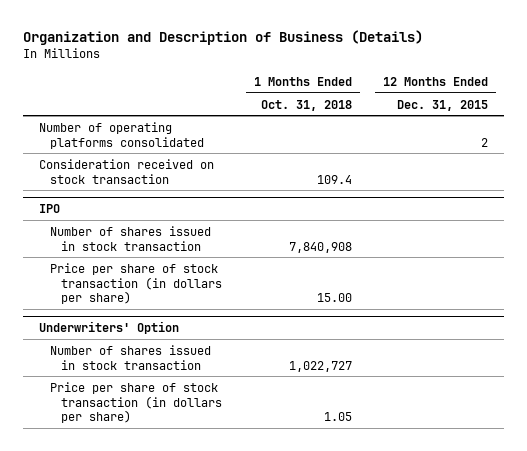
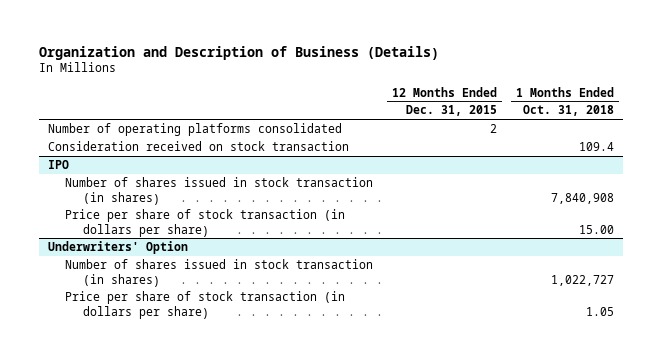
- | 1 Months Ended Oct. 31, 2018 | 12 Months Ended Dec. 31, 2015
+ | 12 Months Ended Dec. 31, 2015 | 1 Months Ended Oct. 31, 2018
@ IPO
- Number of shares issued in stock transaction | 7,840,908 |
+ Number of shares issued in stock transaction (in shares) | | 7,840,908
@ Underwriters' Option
- Number of shares issued in stock transaction | 1,022,727 |
+ Number of shares issued in stock transaction (in shares) | | 1,022,727

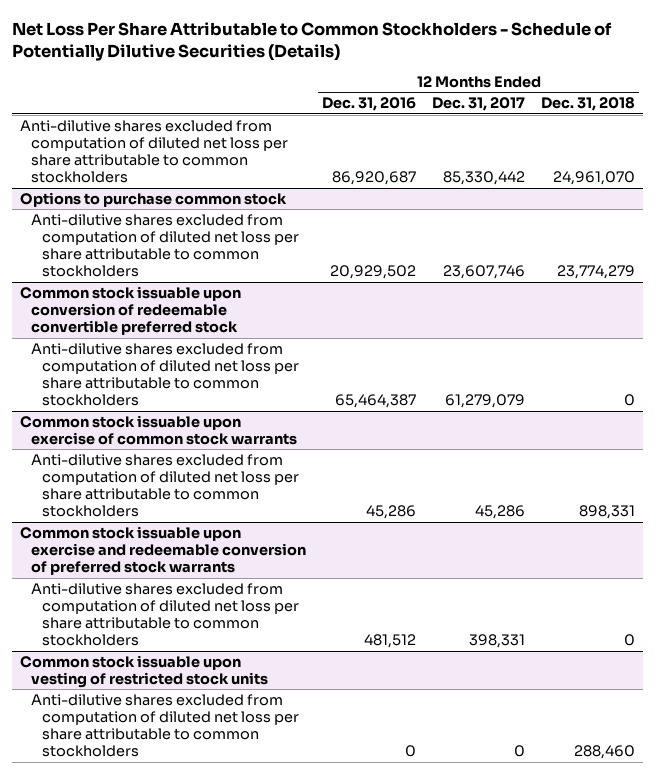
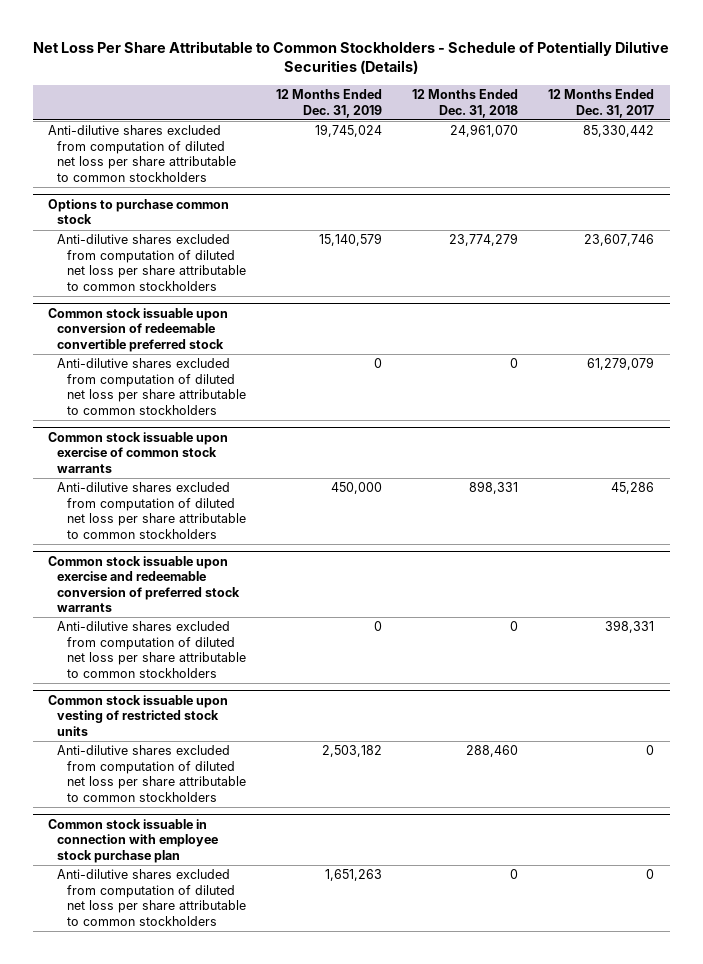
- | 12 Months Ended Dec. 31, 2016 | 12 Months Ended Dec. 31, 2017 | 12 Months Ended Dec. 31, 2018
+ | 12 Months Ended Dec. 31, 2019 | 12 Months Ended Dec. 31, 2018 | 12 Months Ended Dec. 31, 2017
+ Common stock issuable in connection with employee stock purchase plan
+ Anti-dilutive shares excluded from computation of diluted net loss per share attributable to common stockholders | 1,651,263 | 0 | 0

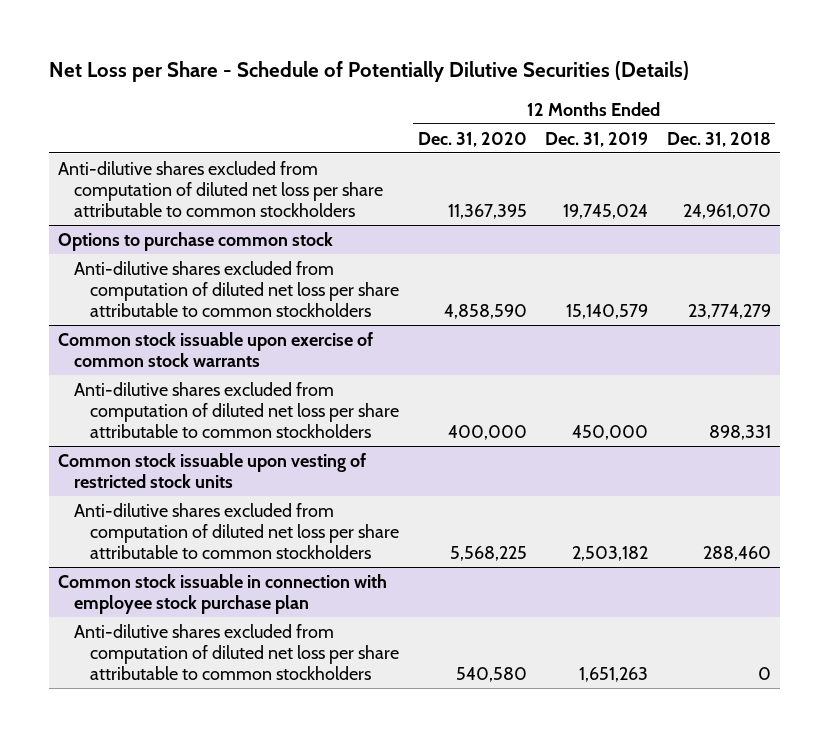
- Net Loss Per Share Attributable to Common Stockholders - Schedule of Potentially Dilutive Securities (Details)
+ Net Loss per Share - Schedule of Potentially Dilutive Securities (Details)
- | 12 Months Ended Dec. 31, 2019 | 12 Months Ended Dec. 31, 2018 | 12 Months Ended Dec. 31, 2017
+ | 12 Months Ended Dec. 31, 2020 | 12 Months Ended Dec. 31, 2019 | 12 Months Ended Dec. 31, 2018
- Common stock issuable upon conversion of redeemable convertible preferred stock
- Anti-dilutive shares excluded from computation of diluted net loss per share attributable to common stockholders | 0 | 0 | 61,279,079
- Common stock issuable upon exercise and redeemable conversion of preferred stock warrants
- Anti-dilutive shares excluded from computation of diluted net loss per share attributable to common stockholders | 0 | 0 | 398,331

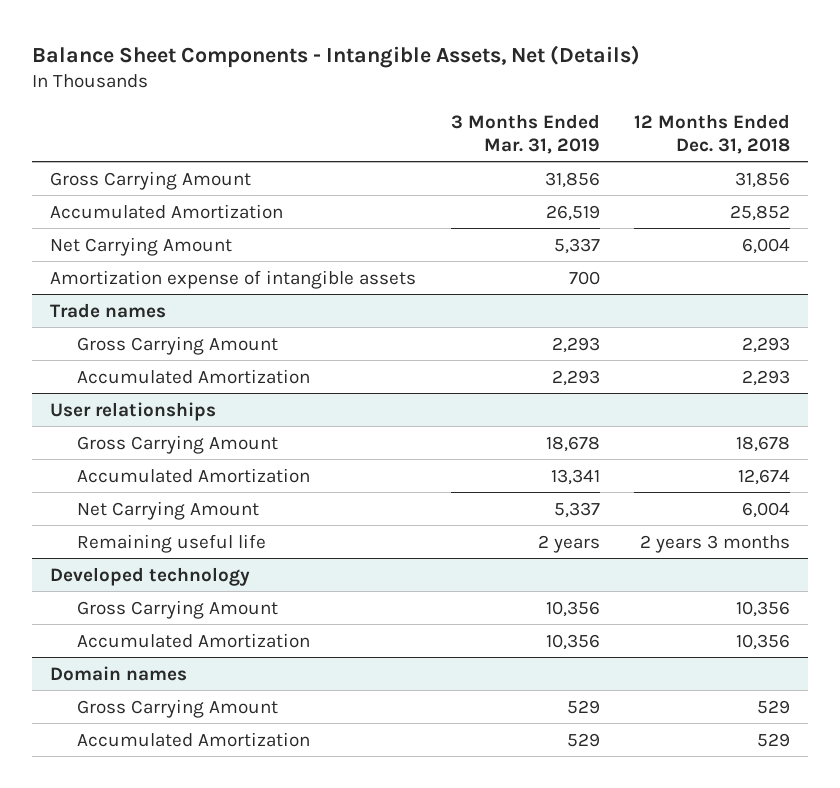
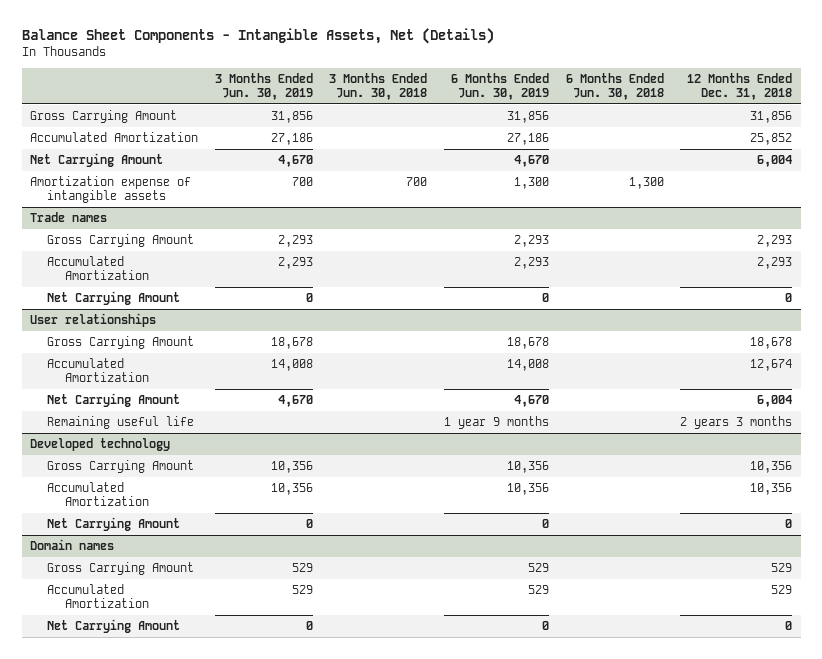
- | 3 Months Ended Mar. 31, 2019 | 12 Months Ended Dec. 31, 2018
+ | 3 Months Ended Jun. 30, 2019 | 3 Months Ended Jun. 30, 2018 | 6 Months Ended Jun. 30, 2019 | 6 Months Ended Jun. 30, 2018 | 12 Months Ended Dec. 31, 2018
@ Trade names
+ Net Carrying Amount | 0 | | 0 | | 0
@ Developed technology
+ Net Carrying Amount | 0 | | 0 | | 0
@ Domain names
+ Net Carrying Amount | 0 | | 0 | | 0

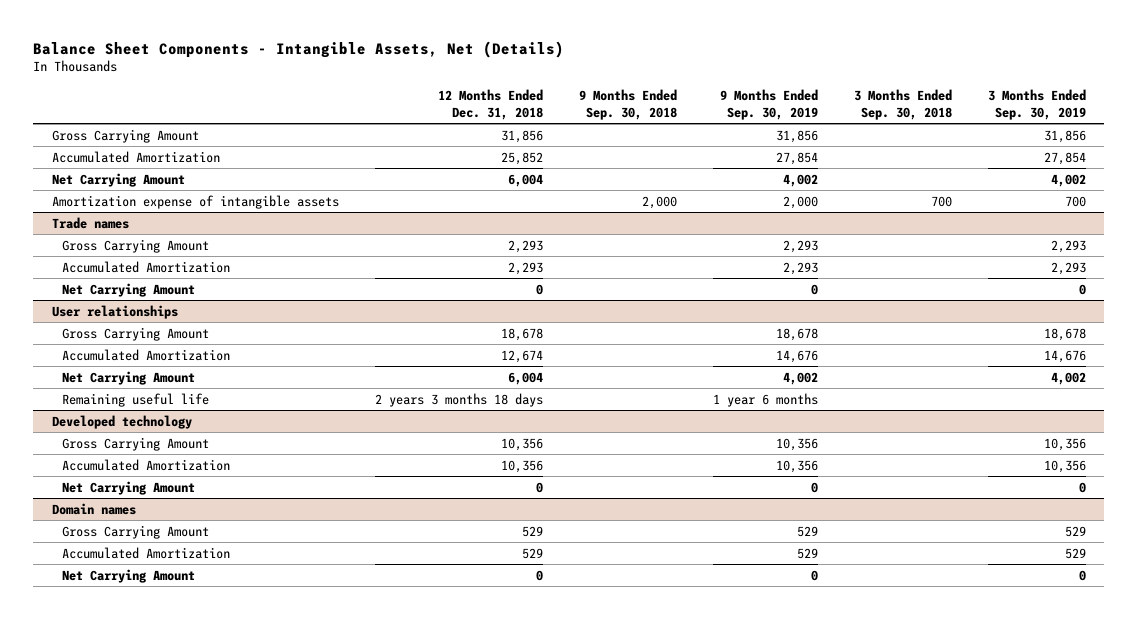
- | 3 Months Ended Jun. 30, 2019 | 3 Months Ended Jun. 30, 2018 | 6 Months Ended Jun. 30, 2019 | 6 Months Ended Jun. 30, 2018 | 12 Months Ended Dec. 31, 2018
+ | 12 Months Ended Dec. 31, 2018 | 9 Months Ended Sep. 30, 2018 | 9 Months Ended Sep. 30, 2019 | 3 Months Ended Sep. 30, 2018 | 3 Months Ended Sep. 30, 2019
@ User relationships
- Remaining useful life | | | 1 year 9 months | | 2 years 3 months
+ Remaining useful life | 2 years 3 months 18 days | | 1 year 6 months | |

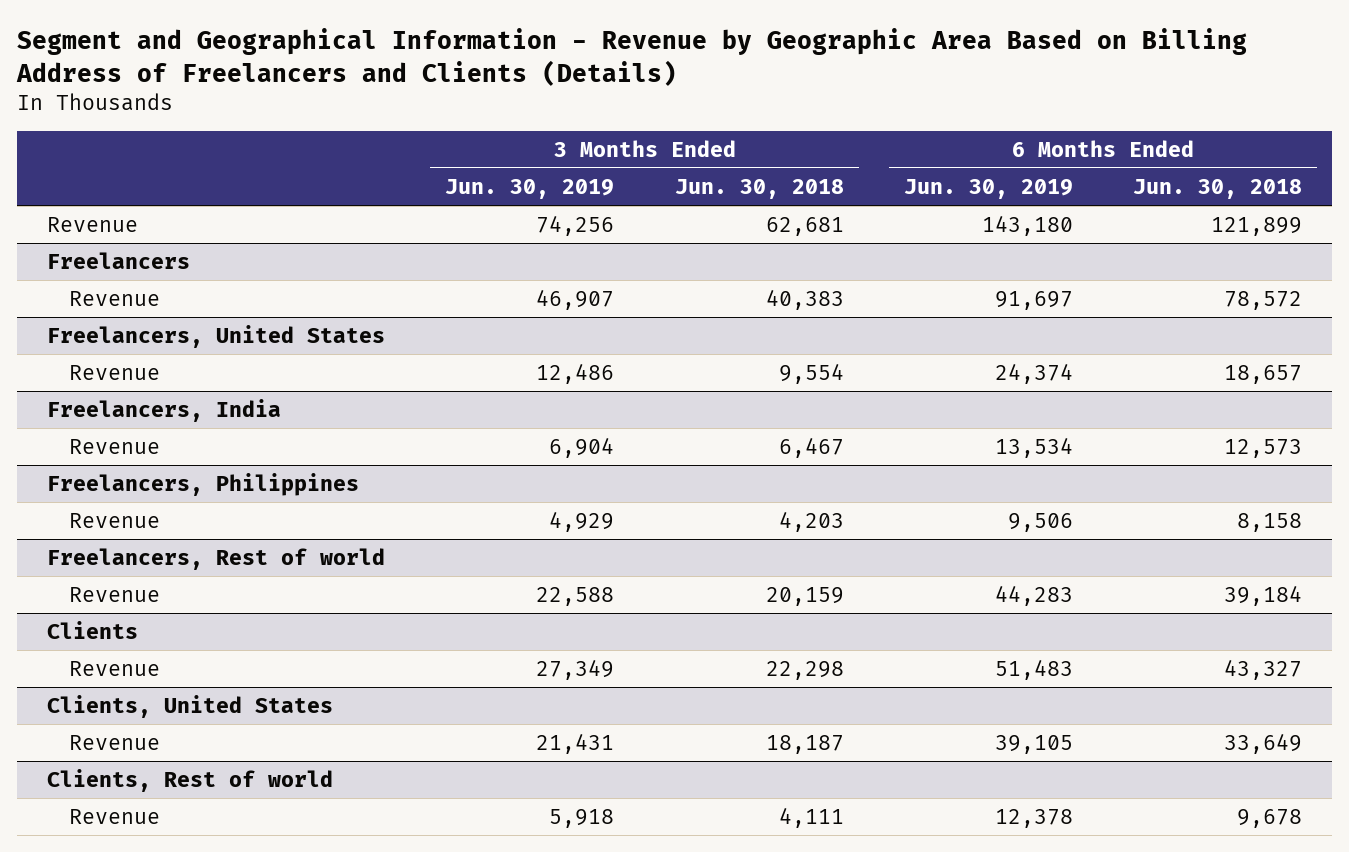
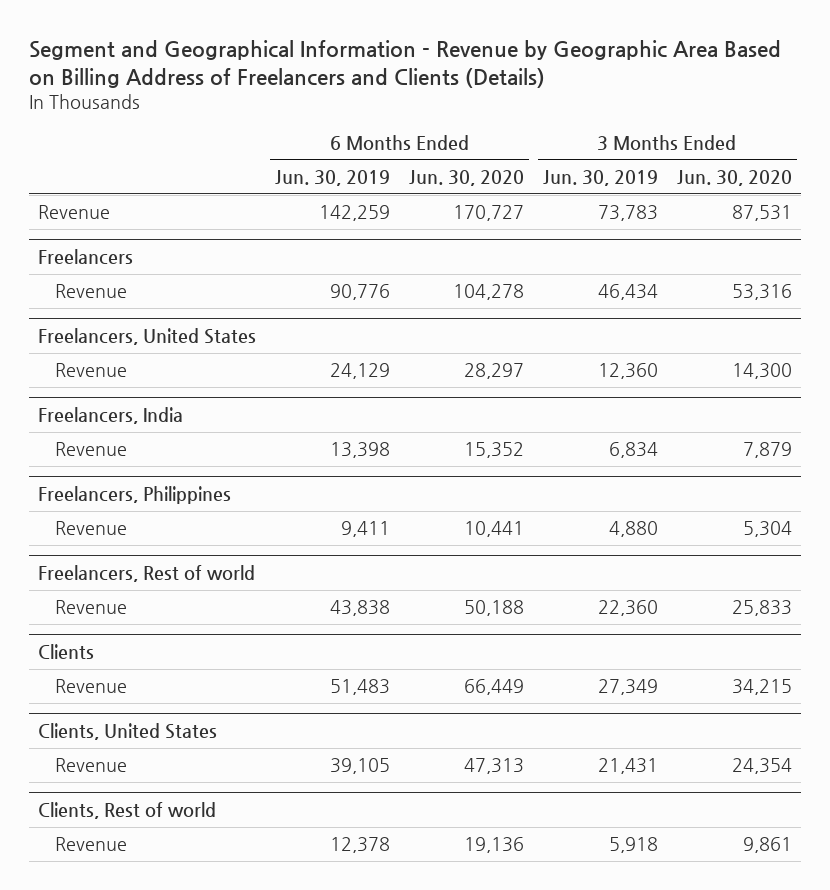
- | 3 Months Ended Jun. 30, 2019 | 3 Months Ended Jun. 30, 2018 | 6 Months Ended Jun. 30, 2019 | 6 Months Ended Jun. 30, 2018
+ | 6 Months Ended Jun. 30, 2019 | 6 Months Ended Jun. 30, 2020 | 3 Months Ended Jun. 30, 2019 | 3 Months Ended Jun. 30, 2020
- Revenue | 74,256 | 62,681 | 143,180 | 121,899
+ Revenue | 142,259 | 170,727 | 73,783 | 87,531
@ Freelancers
- Revenue | 46,907 | 40,383 | 91,697 | 78,572
+ Revenue | 90,776 | 104,278 | 46,434 | 53,316
@ Freelancers, United States
- Revenue | 12,486 | 9,554 | 24,374 | 18,657
+ Revenue | 24,129 | 28,297 | 12,360 | 14,300
@ Freelancers, India
- Revenue | 6,904 | 6,467 | 13,534 | 12,573
+ Revenue | 13,398 | 15,352 | 6,834 | 7,879
@ Freelancers, Philippines
- Revenue | 4,929 | 4,203 | 9,506 | 8,158
+ Revenue | 9,411 | 10,441 | 4,880 | 5,304
@ Freelancers, Rest of world
- Revenue | 22,588 | 20,159 | 44,283 | 39,184
+ Revenue | 43,838 | 50,188 | 22,360 | 25,833

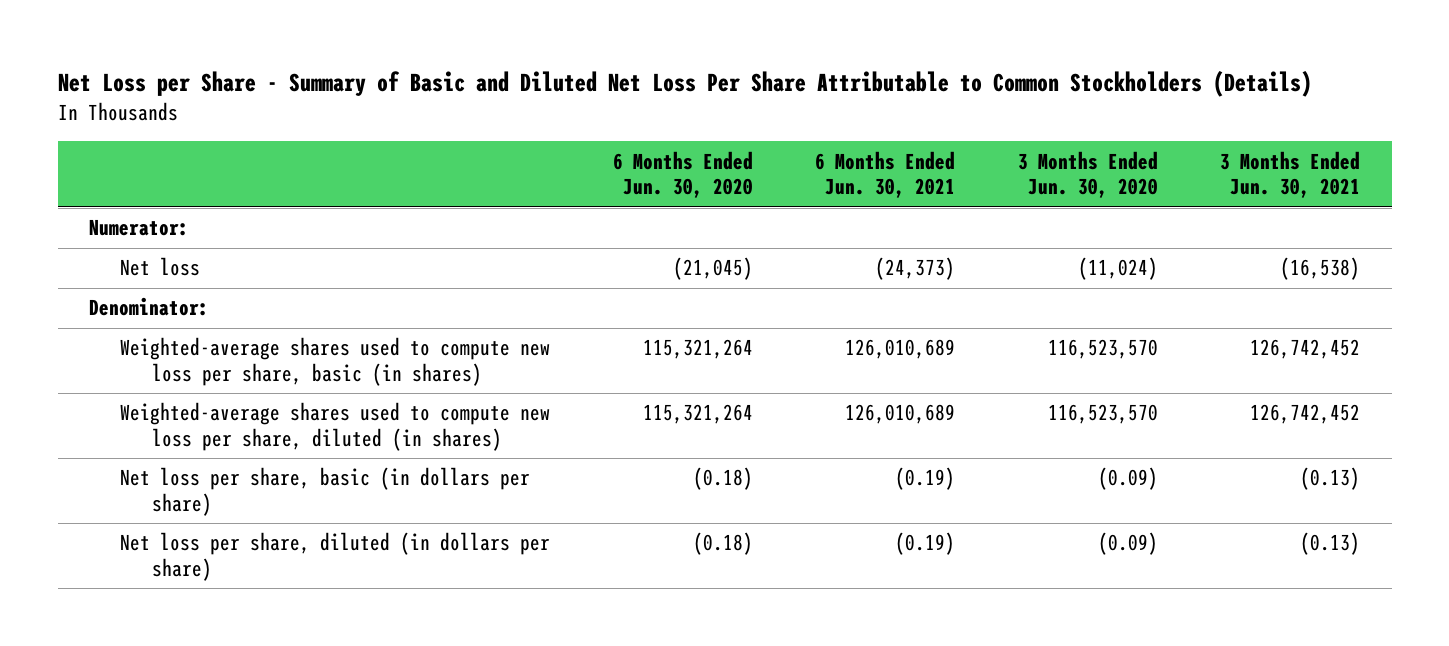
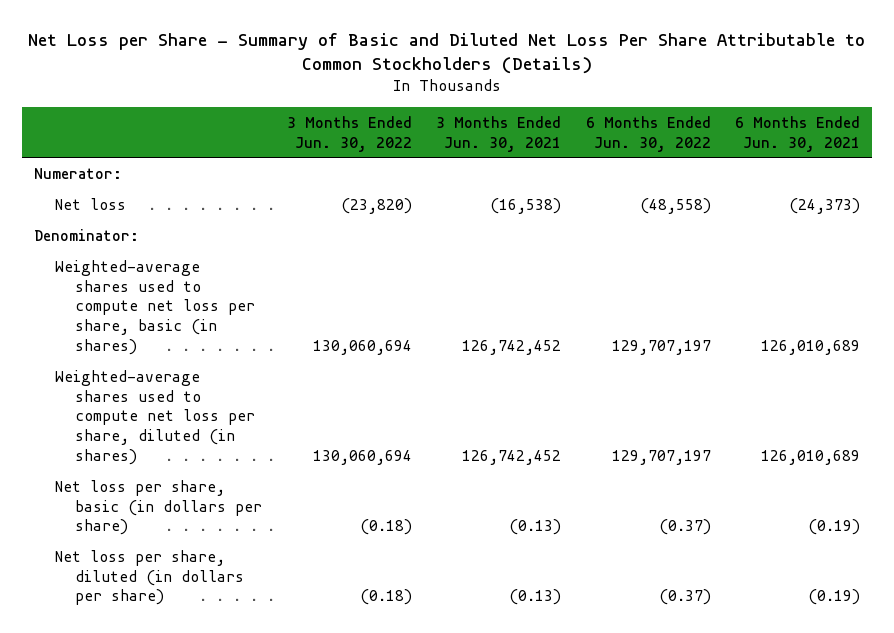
- | 6 Months Ended Jun. 30, 2020 | 6 Months Ended Jun. 30, 2021 | 3 Months Ended Jun. 30, 2020 | 3 Months Ended Jun. 30, 2021
+ | 3 Months Ended Jun. 30, 2022 | 3 Months Ended Jun. 30, 2021 | 6 Months Ended Jun. 30, 2022 | 6 Months Ended Jun. 30, 2021
- Weighted-average shares used to compute new loss per share, basic (in shares) | 115,321,264 | 126,010,689 | 116,523,570 | 126,742,452
- Weighted-average shares used to compute new loss per share, diluted (in shares) | 115,321,264 | 126,010,689 | 116,523,570 | 126,742,452
+ Weighted-average shares used to compute net loss per share, basic (in shares) | 130,060,694 | 126,742,452 | 129,707,197 | 126,010,689
+ Weighted-average shares used to compute net loss per share, diluted (in shares) | 130,060,694 | 126,742,452 | 129,707,197 | 126,010,689

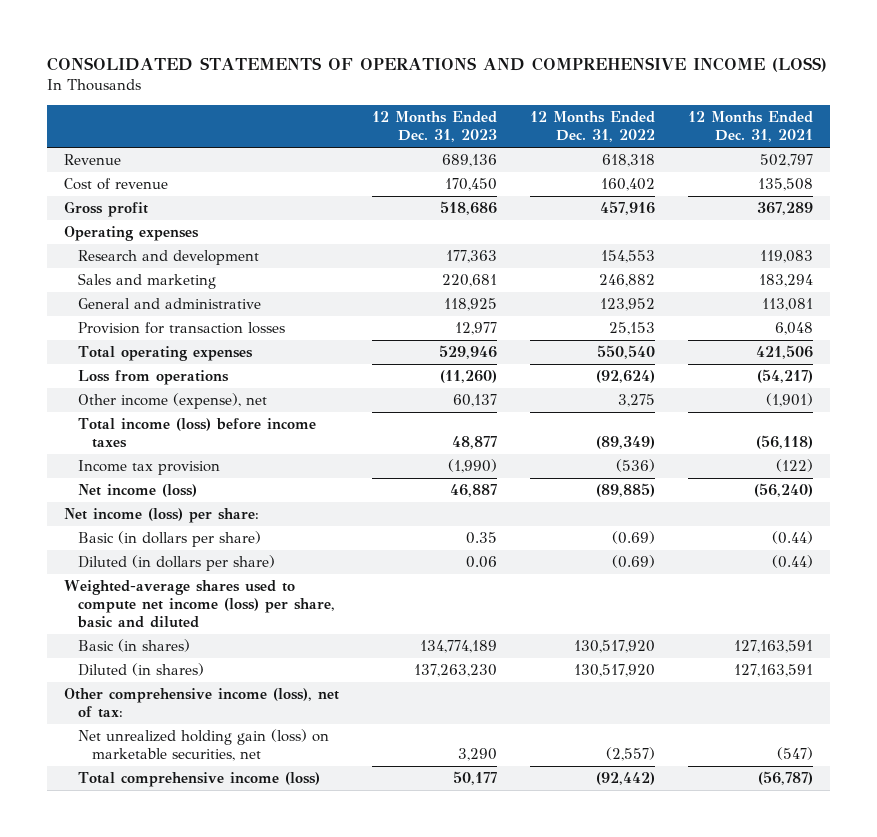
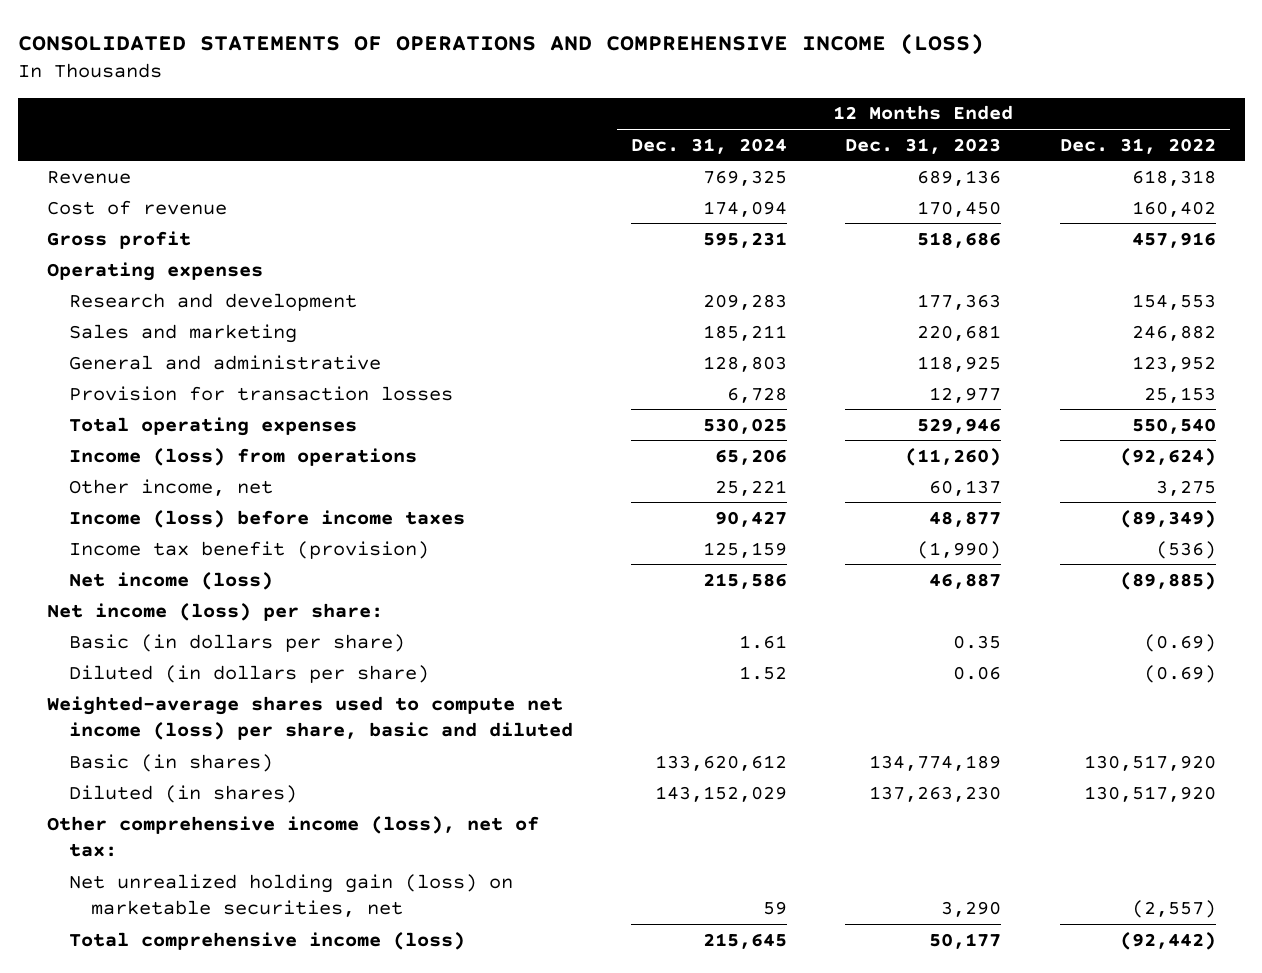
- | 12 Months Ended Dec. 31, 2023 | 12 Months Ended Dec. 31, 2022 | 12 Months Ended Dec. 31, 2021
+ | 12 Months Ended Dec. 31, 2024 | 12 Months Ended Dec. 31, 2023 | 12 Months Ended Dec. 31, 2022
- Loss from operations | (11,260) | (92,624) | (54,217)
- Other income (expense), net | 60,137 | 3,275 | (1,901)
- Total income (loss) before income taxes | 48,877 | (89,349) | (56,118)
- Income tax provision | (1,990) | (536) | (122)
+ Income (loss) from operations | 65,206 | (11,260) | (92,624)
+ Other income, net | 25,221 | 60,137 | 3,275
+ Income (loss) before income taxes | 90,427 | 48,877 | (89,349)
+ Income tax benefit (provision) | 125,159 | (1,990) | (536)

